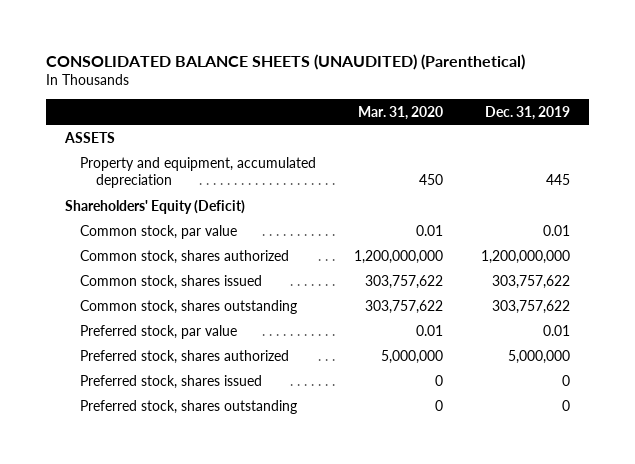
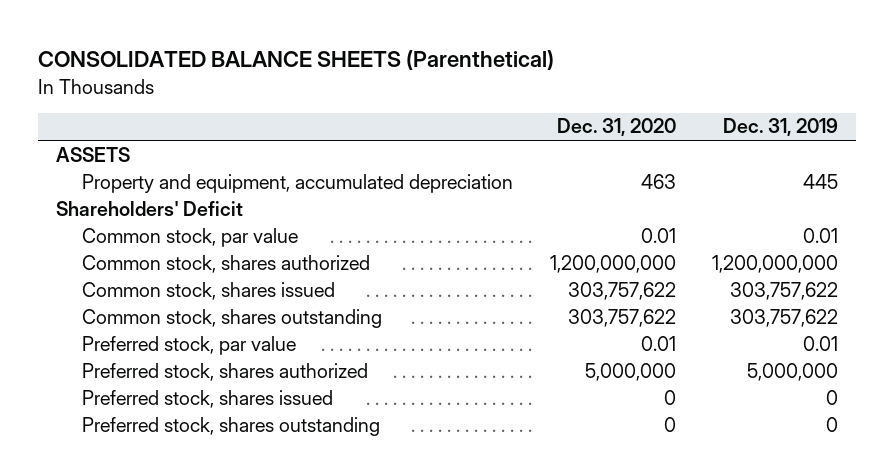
- CONSOLIDATED BALANCE SHEETS (UNAUDITED) (Parenthetical)
+ CONSOLIDATED BALANCE SHEETS (Parenthetical)
- | Mar. 31, 2020 | Dec. 31, 2019
+ | Dec. 31, 2020 | Dec. 31, 2019
- Shareholders' Equity (Deficit)
+ Shareholders' Deficit

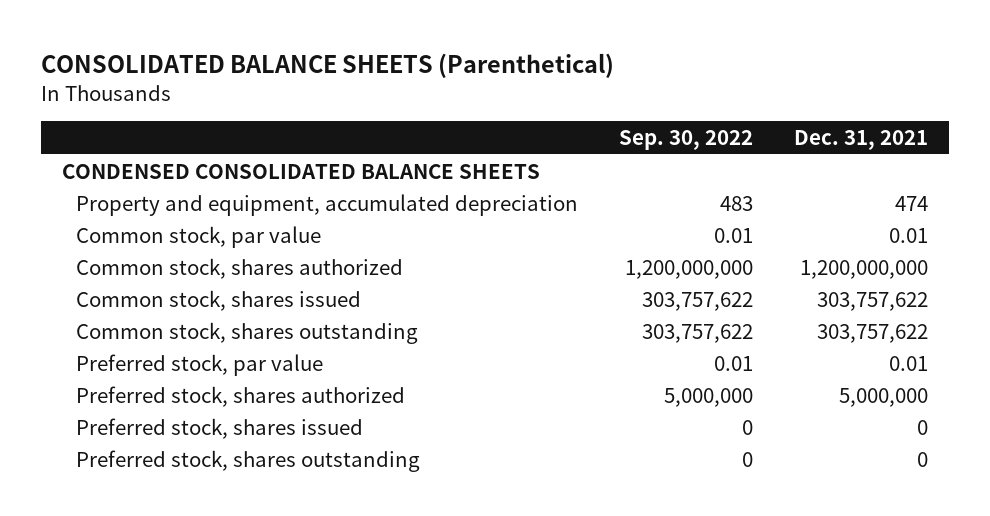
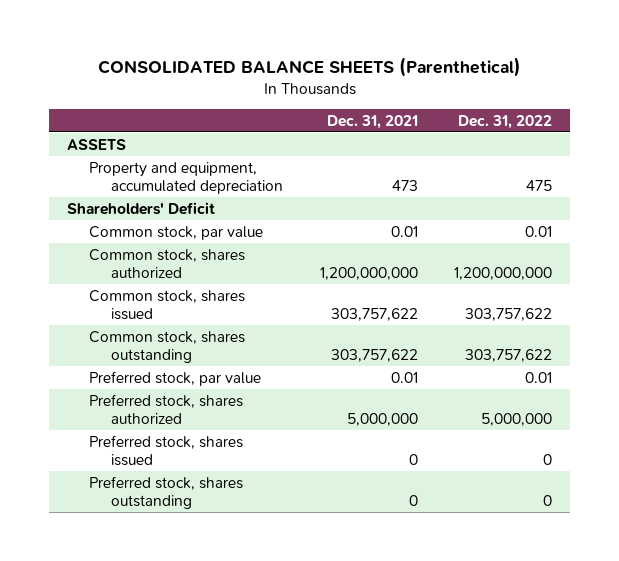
- | Sep. 30, 2022 | Dec. 31, 2021
+ | Dec. 31, 2021 | Dec. 31, 2022
- CONDENSED CONSOLIDATED BALANCE SHEETS
- Property and equipment, accumulated depreciation | 483 | 474
+ ASSETS
+ Property and equipment, accumulated depreciation | 473 | 475
+ Shareholders' Deficit

